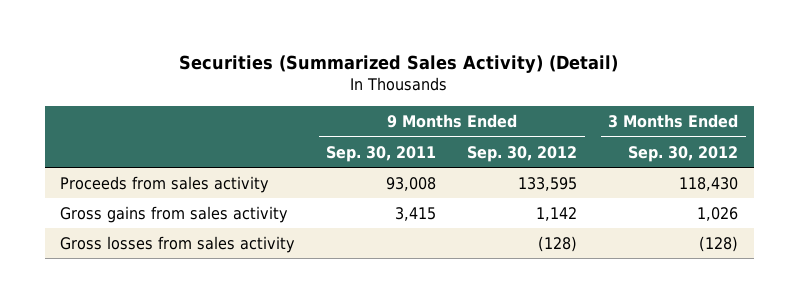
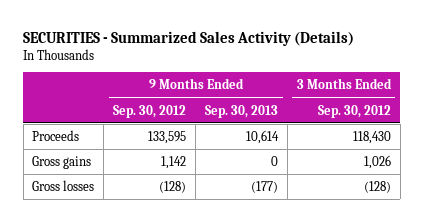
- Securities (Summarized Sales Activity) (Detail)
+ SECURITIES - Summarized Sales Activity (Details)
- | 9 Months Ended Sep. 30, 2011 | 9 Months Ended Sep. 30, 2012 | 3 Months Ended Sep. 30, 2012
+ | 9 Months Ended Sep. 30, 2012 | 9 Months Ended Sep. 30, 2013 | 3 Months Ended Sep. 30, 2012
- Proceeds from sales activity | 93,008 | 133,595 | 118,430
- Gross gains from sales activity | 3,415 | 1,142 | 1,026
- Gross losses from sales activity | | (128) | (128)
+ Proceeds | 133,595 | 10,614 | 118,430
+ Gross gains | 1,142 | 0 | 1,026
+ Gross losses | (128) | (177) | (128)

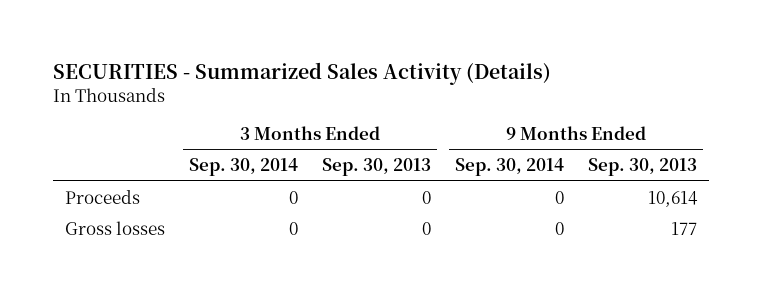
- | 9 Months Ended Sep. 30, 2012 | 9 Months Ended Sep. 30, 2013 | 3 Months Ended Sep. 30, 2012
+ | 3 Months Ended Sep. 30, 2014 | 3 Months Ended Sep. 30, 2013 | 9 Months Ended Sep. 30, 2014 | 9 Months Ended Sep. 30, 2013
- Gross gains | 1,142 | 0 | 1,026
- Gross losses | (128) | (177) | (128)
+ Gross losses | 0 | 0 | 0 | 177

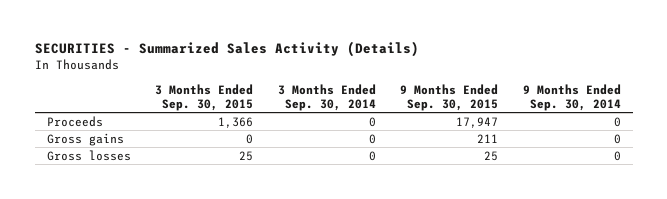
- | 3 Months Ended Sep. 30, 2014 | 3 Months Ended Sep. 30, 2013 | 9 Months Ended Sep. 30, 2014 | 9 Months Ended Sep. 30, 2013
+ | 3 Months Ended Sep. 30, 2015 | 3 Months Ended Sep. 30, 2014 | 9 Months Ended Sep. 30, 2015 | 9 Months Ended Sep. 30, 2014
+ Gross gains | 0 | 0 | 211 | 0

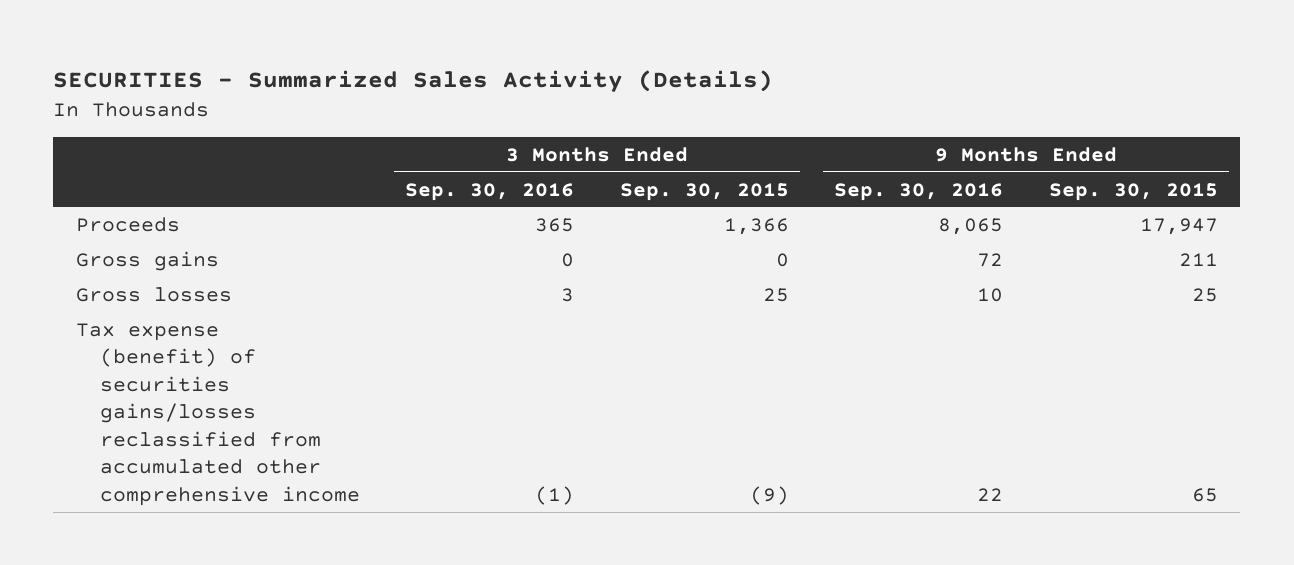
- | 3 Months Ended Sep. 30, 2015 | 3 Months Ended Sep. 30, 2014 | 9 Months Ended Sep. 30, 2015 | 9 Months Ended Sep. 30, 2014
+ | 3 Months Ended Sep. 30, 2016 | 3 Months Ended Sep. 30, 2015 | 9 Months Ended Sep. 30, 2016 | 9 Months Ended Sep. 30, 2015
+ Tax expense (benefit) of securities gains/losses reclassified from accumulated other comprehensive income | (1) | (9) | 22 | 65

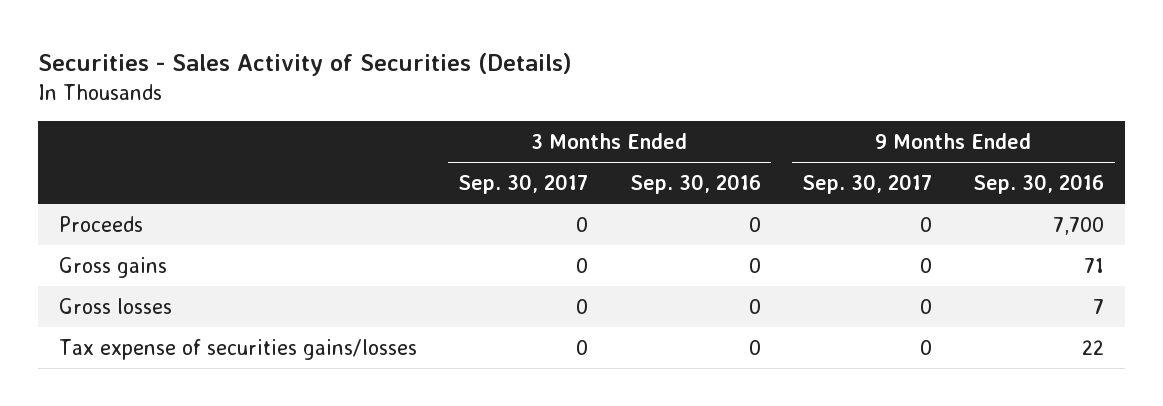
- SECURITIES - Summarized Sales Activity (Details)
+ Securities - Sales Activity of Securities (Details)
- | 3 Months Ended Sep. 30, 2016 | 3 Months Ended Sep. 30, 2015 | 9 Months Ended Sep. 30, 2016 | 9 Months Ended Sep. 30, 2015
+ | 3 Months Ended Sep. 30, 2017 | 3 Months Ended Sep. 30, 2016 | 9 Months Ended Sep. 30, 2017 | 9 Months Ended Sep. 30, 2016
- Proceeds | 365 | 1,366 | 8,065 | 17,947
- Gross gains | 0 | 0 | 72 | 211
- Gross losses | 3 | 25 | 10 | 25
- Tax expense (benefit) of securities gains/losses reclassified from accumulated other comprehensive income | (1) | (9) | 22 | 65
+ Proceeds | 0 | 0 | 0 | 7,700
+ Gross gains | 0 | 0 | 0 | 71
+ Gross losses | 0 | 0 | 0 | 7
+ Tax expense of securities gains/losses | 0 | 0 | 0 | 22

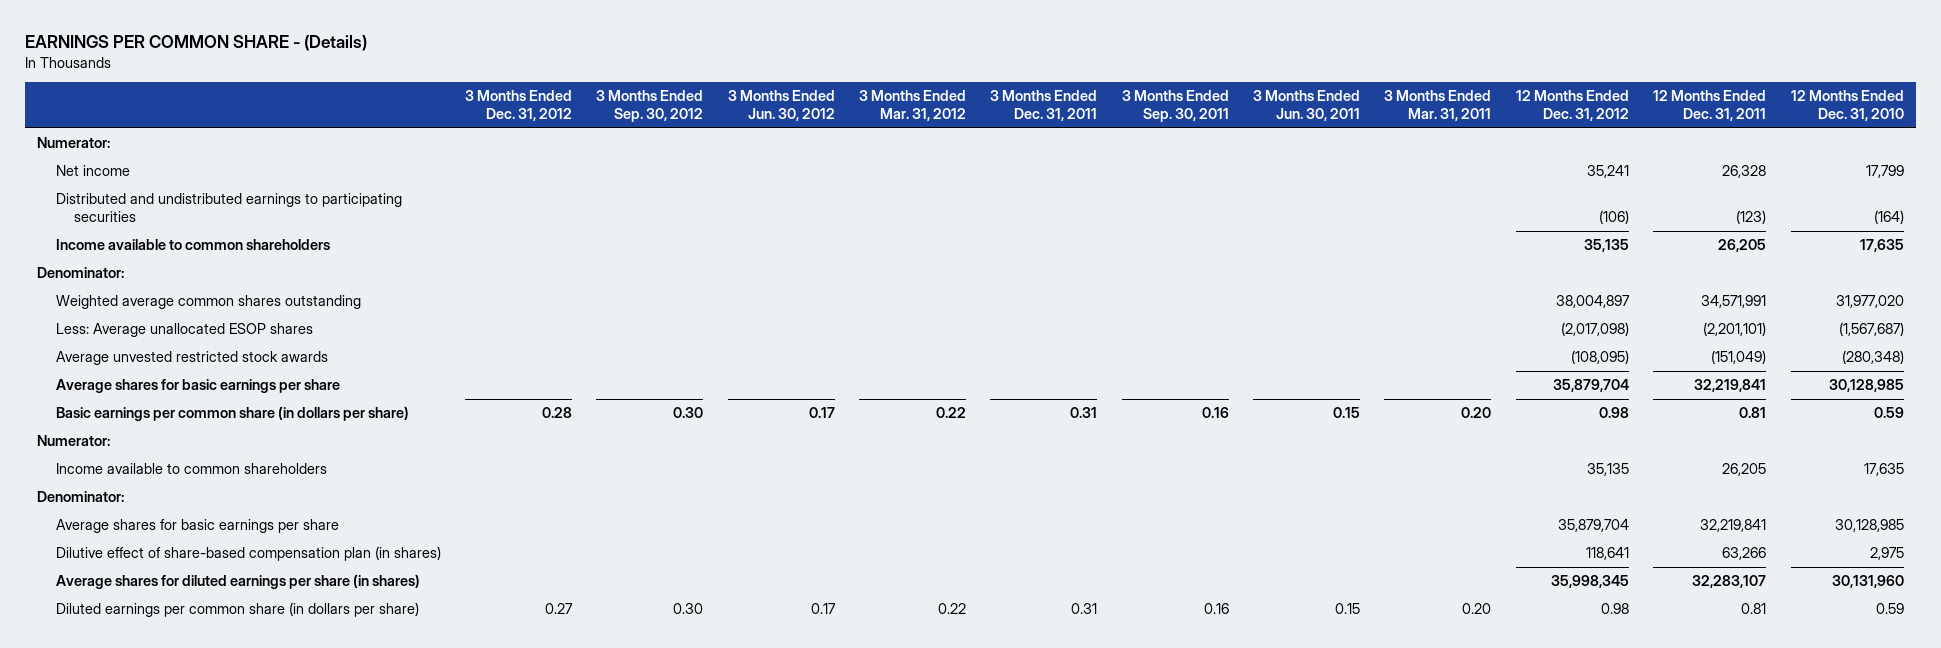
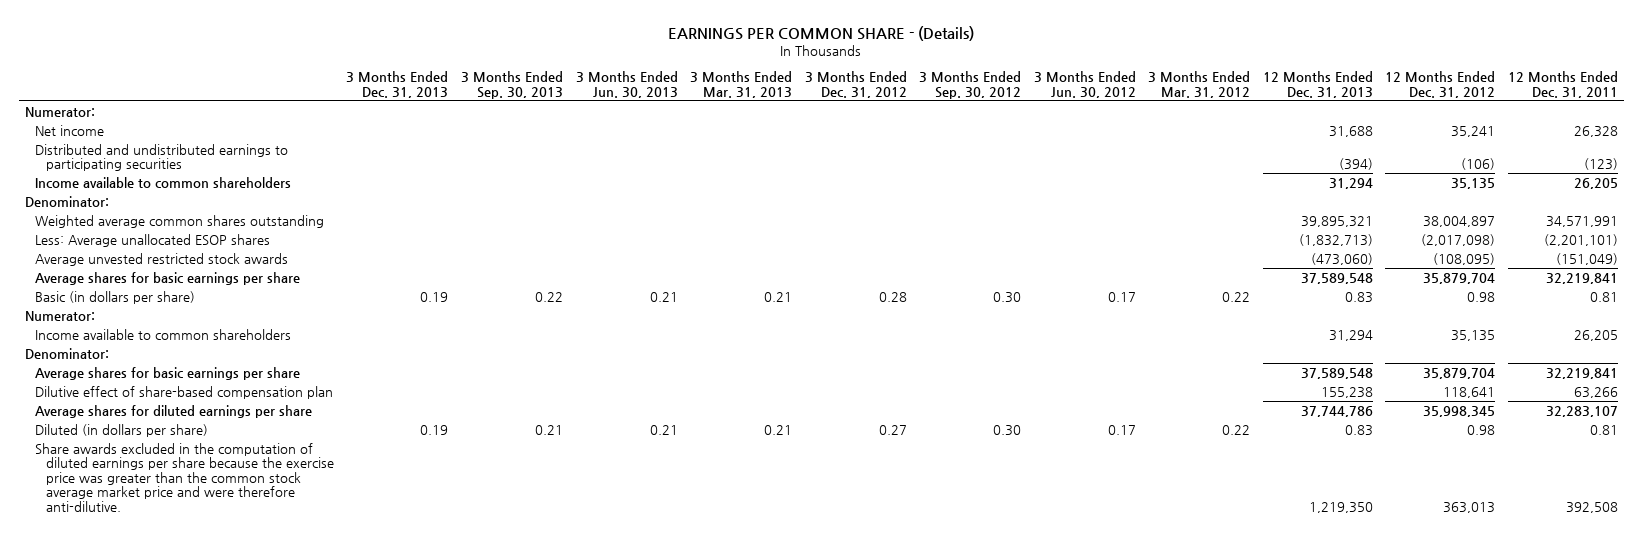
- | 3 Months Ended Dec. 31, 2012 | 3 Months Ended Sep. 30, 2012 | 3 Months Ended Jun. 30, 2012 | 3 Months Ended Mar. 31, 2012 | 3 Months Ended Dec. 31, 2011 | 3 Months Ended Sep. 30, 2011 | 3 Months Ended Jun. 30, 2011 | 3 Months Ended Mar. 31, 2011 | 12 Months Ended Dec. 31, 2012 | 12 Months Ended Dec. 31, 2011 | 12 Months Ended Dec. 31, 2010
+ | 3 Months Ended Dec. 31, 2013 | 3 Months Ended Sep. 30, 2013 | 3 Months Ended Jun. 30, 2013 | 3 Months Ended Mar. 31, 2013 | 3 Months Ended Dec. 31, 2012 | 3 Months Ended Sep. 30, 2012 | 3 Months Ended Jun. 30, 2012 | 3 Months Ended Mar. 31, 2012 | 12 Months Ended Dec. 31, 2013 | 12 Months Ended Dec. 31, 2012 | 12 Months Ended Dec. 31, 2011
- Basic earnings per common share (in dollars per share) | 0.28 | 0.30 | 0.17 | 0.22 | 0.31 | 0.16 | 0.15 | 0.20 | 0.98 | 0.81 | 0.59
+ Basic (in dollars per share) | 0.19 | 0.22 | 0.21 | 0.21 | 0.28 | 0.30 | 0.17 | 0.22 | 0.83 | 0.98 | 0.81
- Dilutive effect of share-based compensation plan (in shares) | | | | | | | | | 118,641 | 63,266 | 2,975
- Average shares for diluted earnings per share (in shares) | | | | | | | | | 35,998,345 | 32,283,107 | 30,131,960
- Diluted earnings per common share (in dollars per share) | 0.27 | 0.30 | 0.17 | 0.22 | 0.31 | 0.16 | 0.15 | 0.20 | 0.98 | 0.81 | 0.59
+ Dilutive effect of share-based compensation plan | | | | | | | | | 155,238 | 118,641 | 63,266
+ Average shares for diluted earnings per share | | | | | | | | | 37,744,786 | 35,998,345 | 32,283,107
+ Diluted (in dollars per share) | 0.19 | 0.21 | 0.21 | 0.21 | 0.27 | 0.30 | 0.17 | 0.22 | 0.83 | 0.98 | 0.81
+ Share awards excluded in the computation of diluted earnings per share because the exercise price was greater than the common stock average market price and were therefore anti-dilutive. | | | | | | | | | 1,219,350 | 363,013 | 392,508

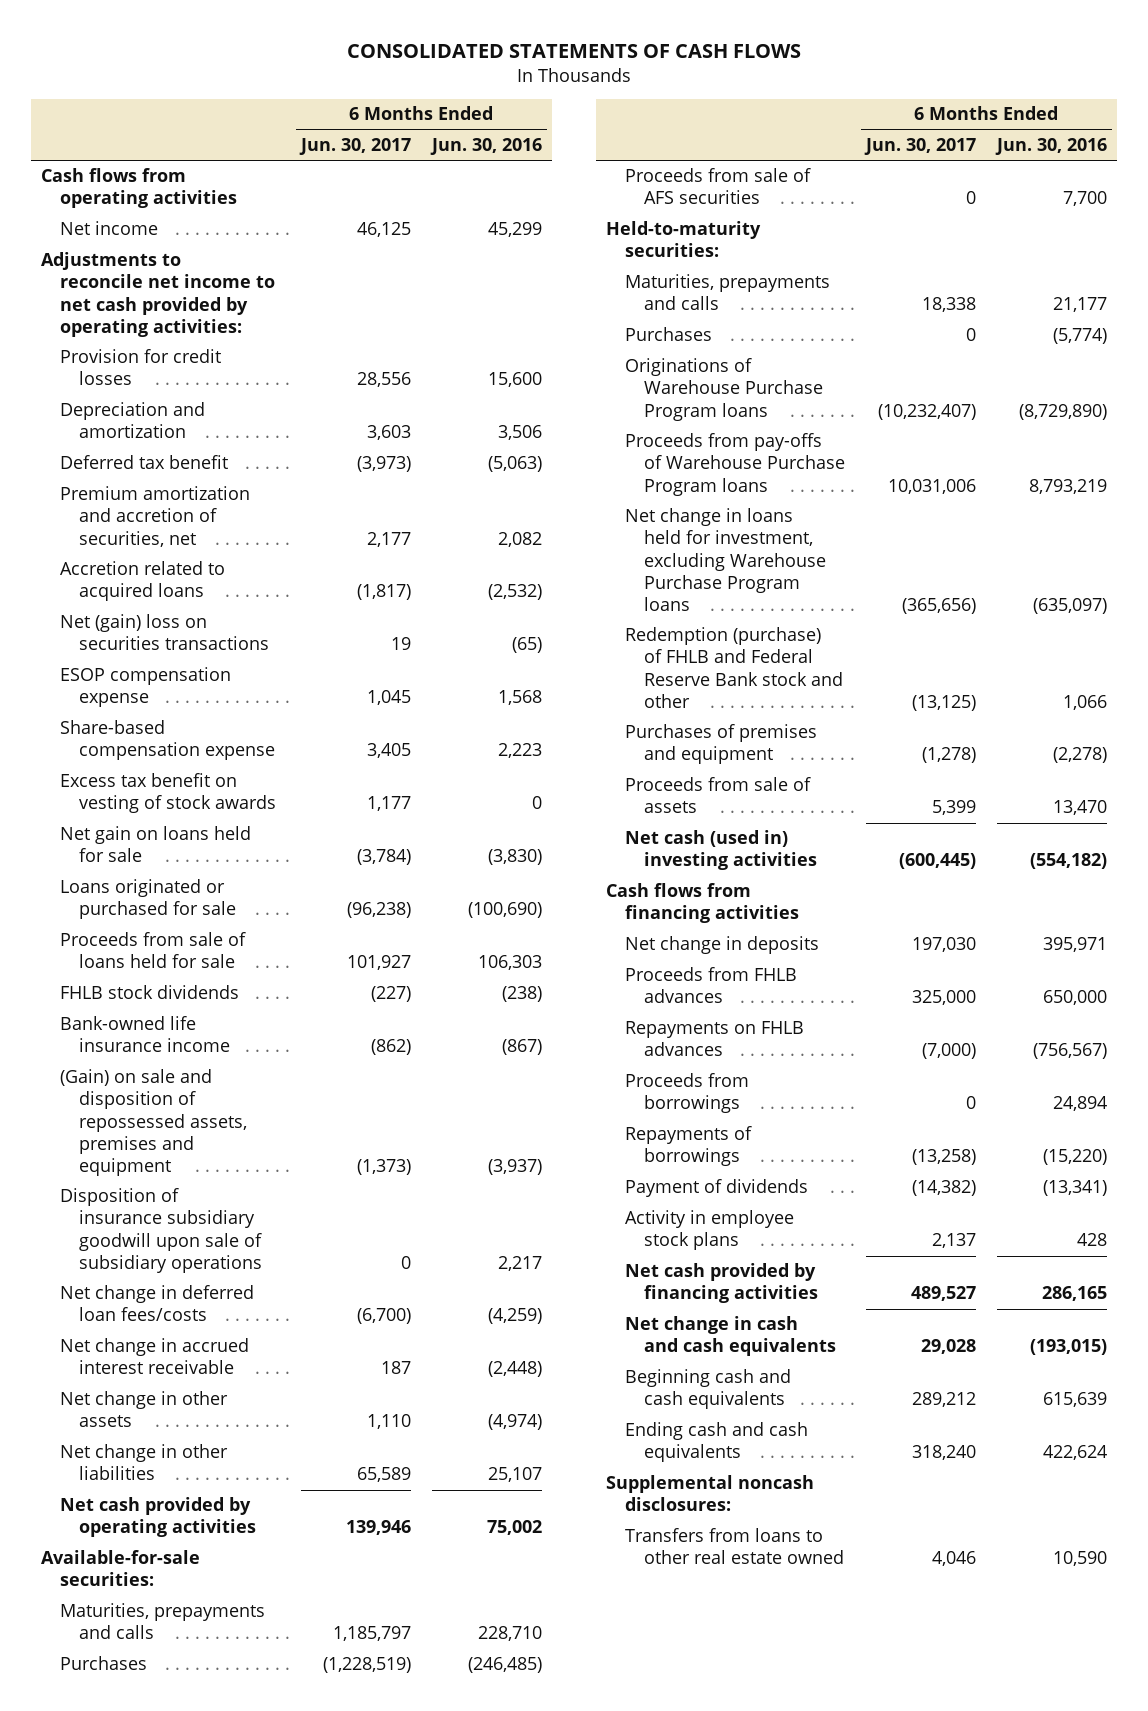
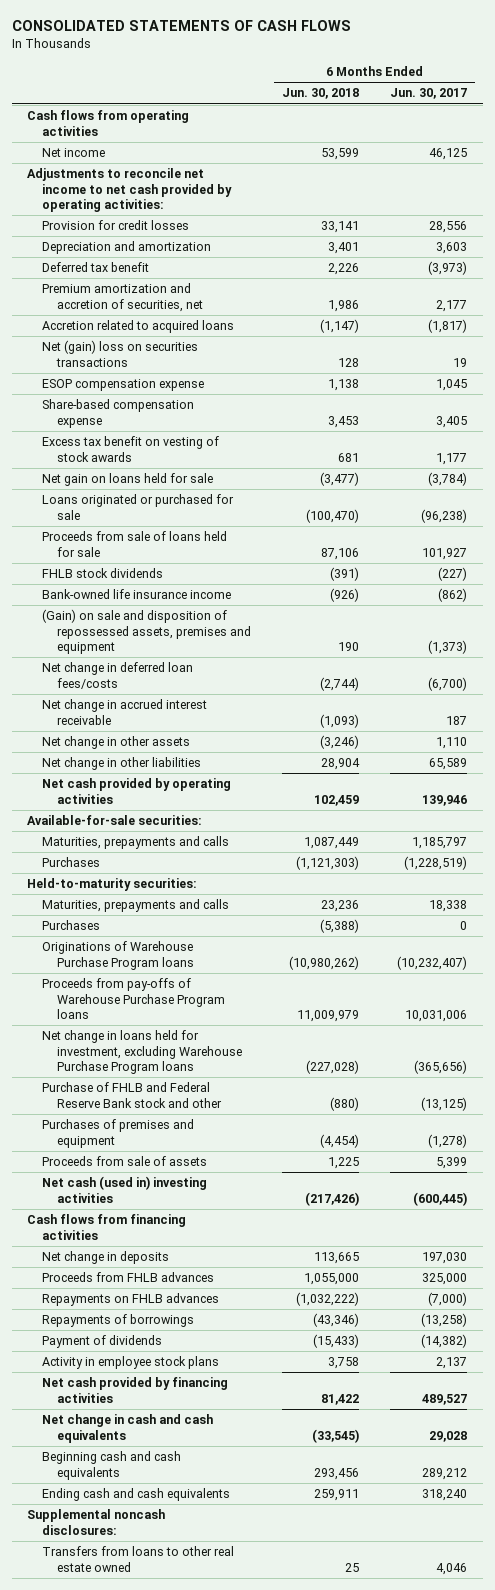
- | 6 Months Ended Jun. 30, 2017 | 6 Months Ended Jun. 30, 2016
+ | 6 Months Ended Jun. 30, 2018 | 6 Months Ended Jun. 30, 2017
- Disposition of insurance subsidiary goodwill upon sale of subsidiary operations | 0 | 2,217
- Proceeds from sale of AFS securities | 0 | 7,700
- Redemption (purchase) of FHLB and Federal Reserve Bank stock and other | (13,125) | 1,066
+ Purchase of FHLB and Federal Reserve Bank stock and other | (880) | (13,125)
- Proceeds from borrowings | 0 | 24,894

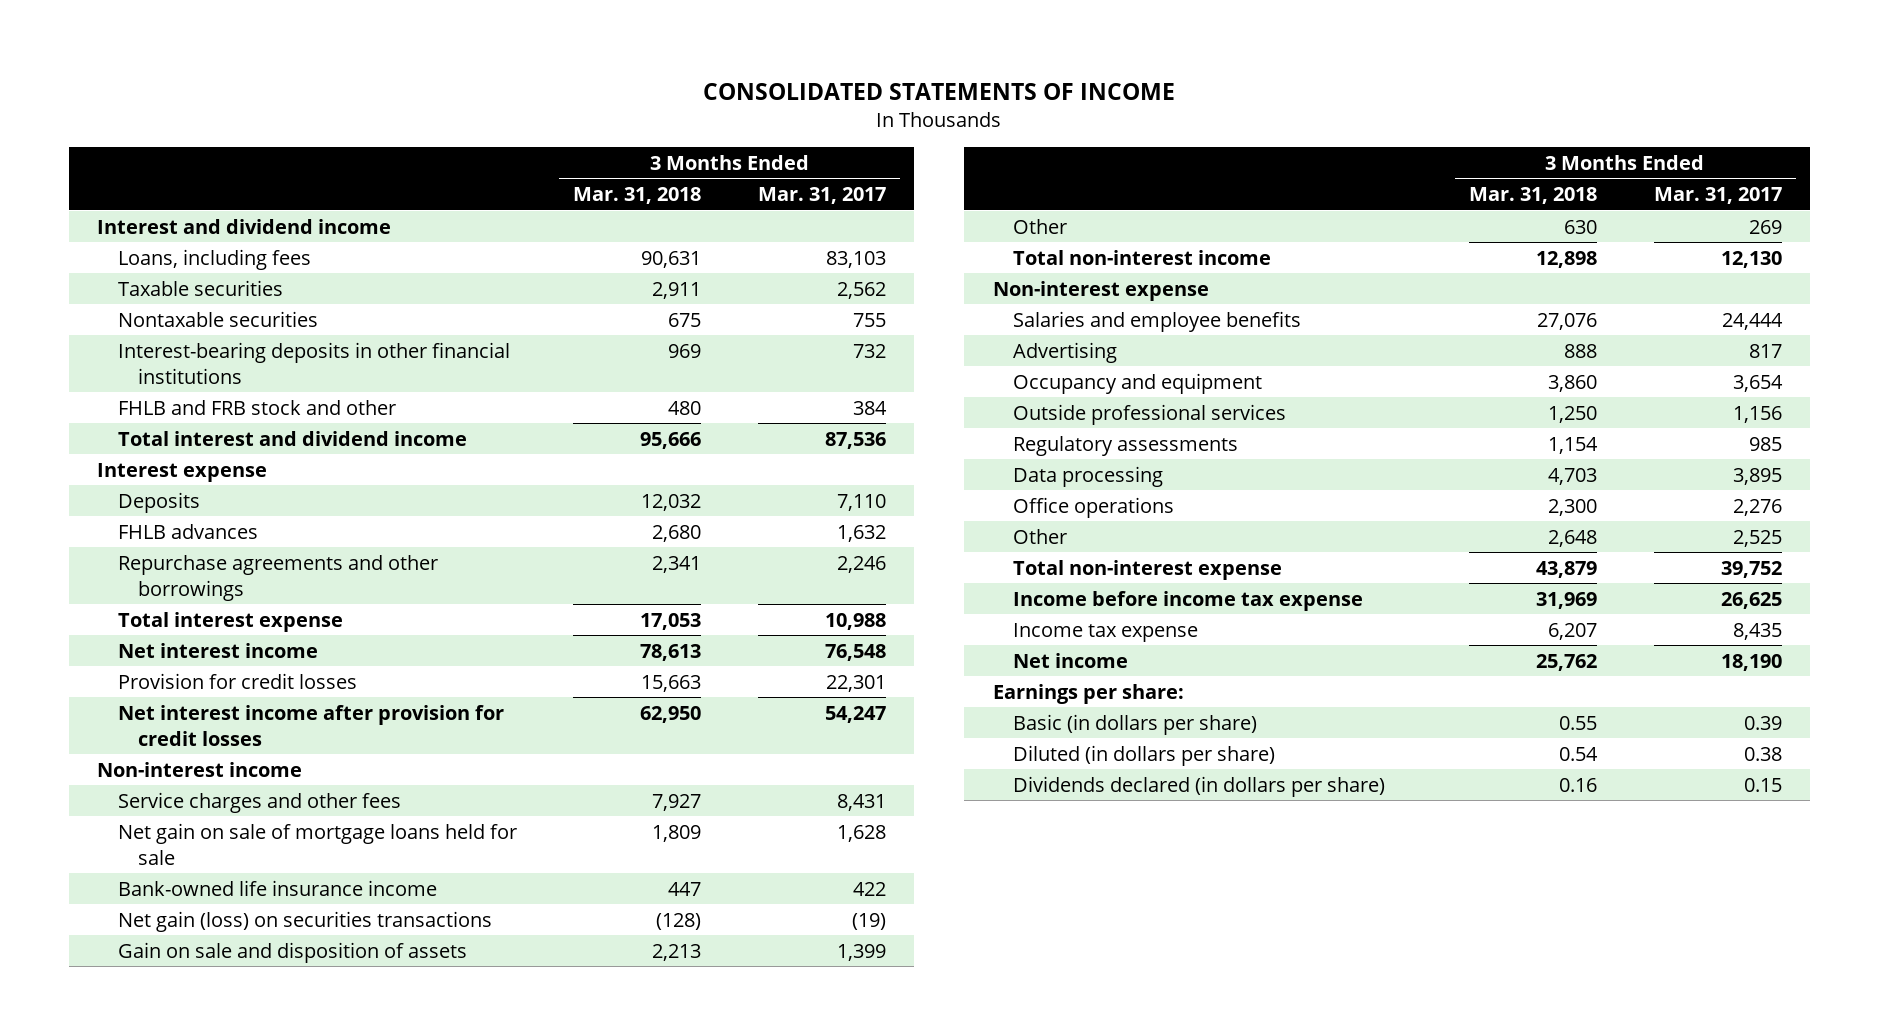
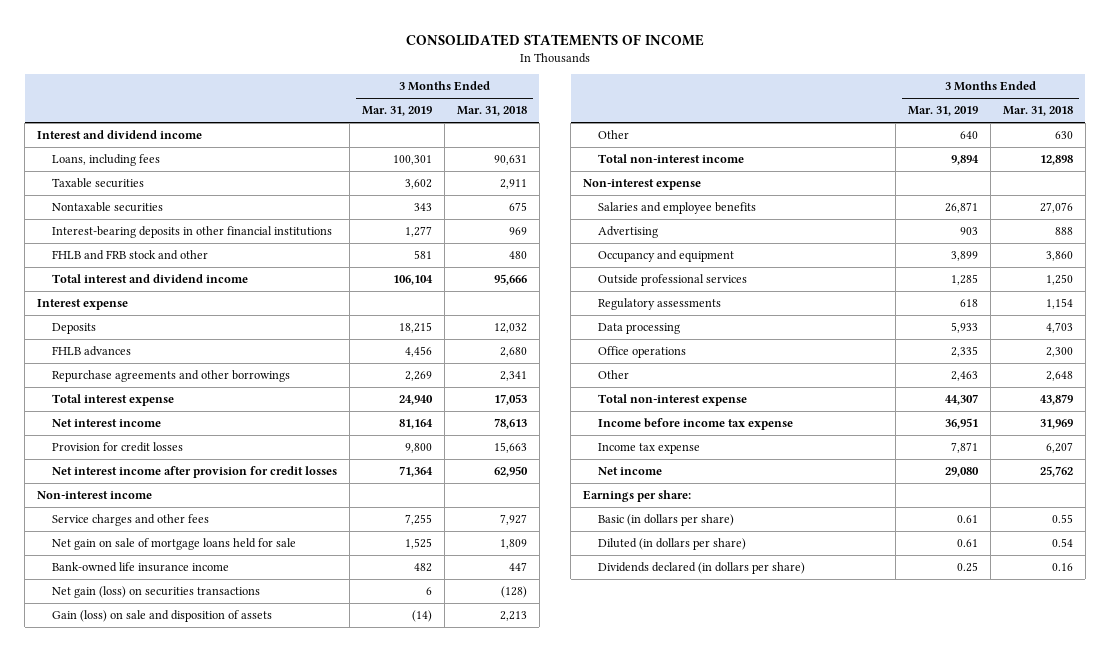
- | 3 Months Ended Mar. 31, 2018 | 3 Months Ended Mar. 31, 2017
+ | 3 Months Ended Mar. 31, 2019 | 3 Months Ended Mar. 31, 2018
- Gain on sale and disposition of assets | 2,213 | 1,399
+ Gain (loss) on sale and disposition of assets | (14) | 2,213

